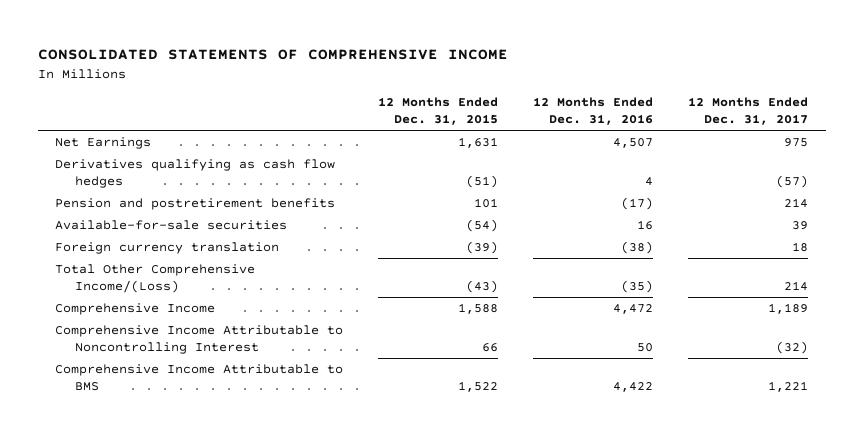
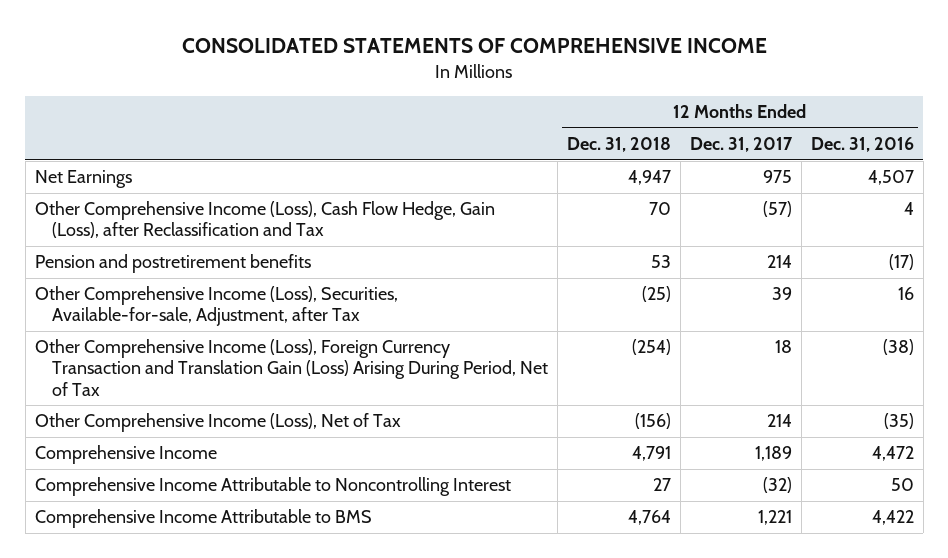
- | 12 Months Ended Dec. 31, 2015 | 12 Months Ended Dec. 31, 2016 | 12 Months Ended Dec. 31, 2017
+ | 12 Months Ended Dec. 31, 2018 | 12 Months Ended Dec. 31, 2017 | 12 Months Ended Dec. 31, 2016
- Derivatives qualifying as cash flow hedges | (51) | 4 | (57)
+ Other Comprehensive Income (Loss), Cash Flow Hedge, Gain (Loss), after Reclassification and Tax | 70 | (57) | 4
- Available-for-sale securities | (54) | 16 | 39
- Foreign currency translation | (39) | (38) | 18
- Total Other Comprehensive Income/(Loss) | (43) | (35) | 214
+ Other Comprehensive Income (Loss), Securities, Available-for-sale, Adjustment, after Tax | (25) | 39 | 16
+ Other Comprehensive Income (Loss), Foreign Currency Transaction and Translation Gain (Loss) Arising During Period, Net of Tax | (254) | 18 | (38)
+ Other Comprehensive Income (Loss), Net of Tax | (156) | 214 | (35)

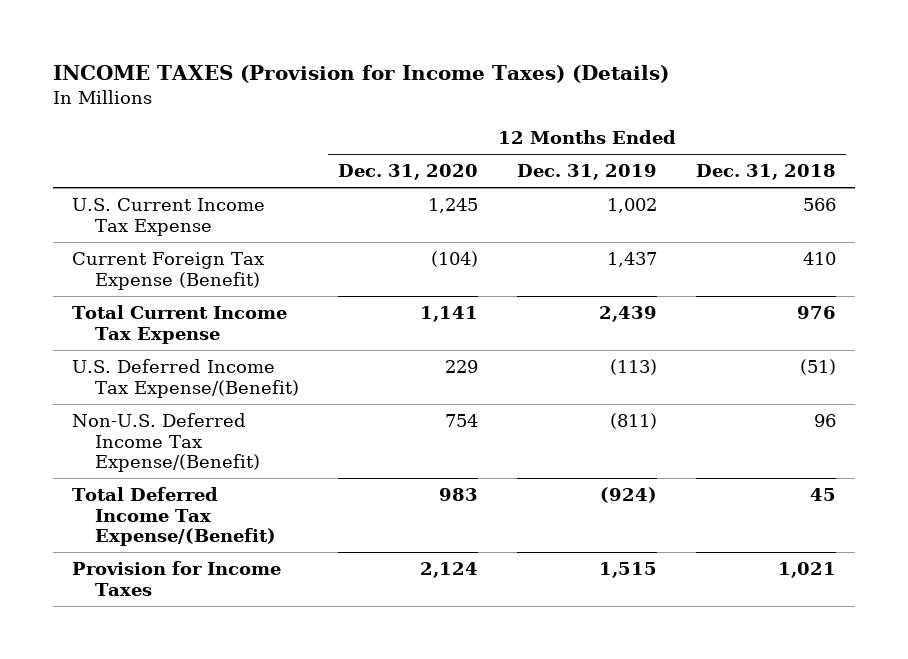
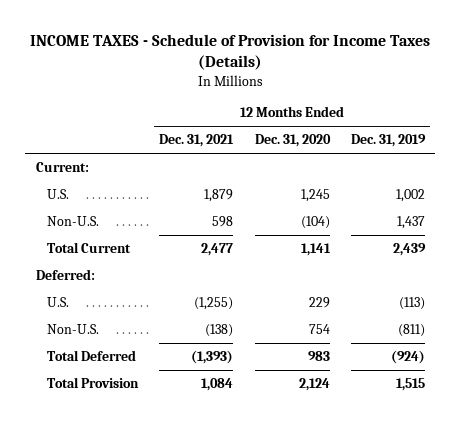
- INCOME TAXES (Provision for Income Taxes) (Details)
+ INCOME TAXES - Schedule of Provision for Income Taxes (Details)
- | 12 Months Ended Dec. 31, 2020 | 12 Months Ended Dec. 31, 2019 | 12 Months Ended Dec. 31, 2018
+ | 12 Months Ended Dec. 31, 2021 | 12 Months Ended Dec. 31, 2020 | 12 Months Ended Dec. 31, 2019
- U.S. Current Income Tax Expense | 1,245 | 1,002 | 566
- Current Foreign Tax Expense (Benefit) | (104) | 1,437 | 410
- Total Current Income Tax Expense | 1,141 | 2,439 | 976
- U.S. Deferred Income Tax Expense/(Benefit) | 229 | (113) | (51)
- Non-U.S. Deferred Income Tax Expense/(Benefit) | 754 | (811) | 96
- Total Deferred Income Tax Expense/(Benefit) | 983 | (924) | 45
- Provision for Income Taxes | 2,124 | 1,515 | 1,021
+ Current:
+ U.S. | 1,879 | 1,245 | 1,002
+ Non-U.S. | 598 | (104) | 1,437
+ Total Current | 2,477 | 1,141 | 2,439
+ Deferred:
+ U.S. | (1,255) | 229 | (113)
+ Non-U.S. | (138) | 754 | (811)
+ Total Deferred | (1,393) | 983 | (924)
+ Total Provision | 1,084 | 2,124 | 1,515

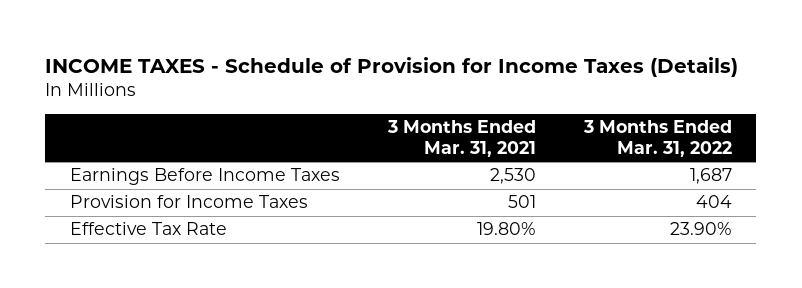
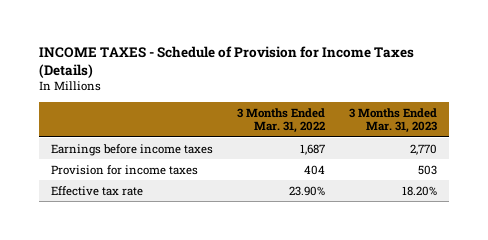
- | 3 Months Ended Mar. 31, 2021 | 3 Months Ended Mar. 31, 2022
+ | 3 Months Ended Mar. 31, 2022 | 3 Months Ended Mar. 31, 2023
- Earnings Before Income Taxes | 2,530 | 1,687
- Provision for Income Taxes | 501 | 404
- Effective Tax Rate | 19.80% | 23.90%
+ Earnings before income taxes | 1,687 | 2,770
+ Provision for income taxes | 404 | 503
+ Effective tax rate | 23.90% | 18.20%

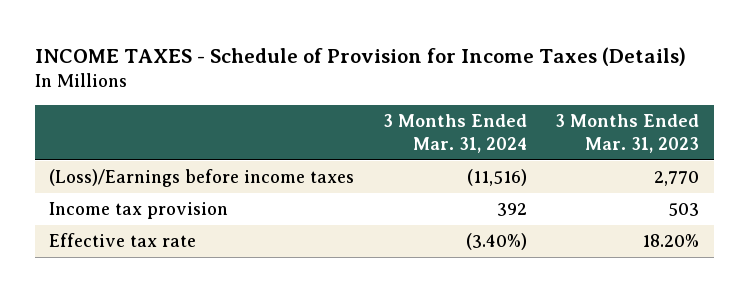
- | 3 Months Ended Mar. 31, 2022 | 3 Months Ended Mar. 31, 2023
+ | 3 Months Ended Mar. 31, 2024 | 3 Months Ended Mar. 31, 2023
- Earnings before income taxes | 1,687 | 2,770
- Provision for income taxes | 404 | 503
+ (Loss)/Earnings before income taxes | (11,516) | 2,770
+ Income tax provision | 392 | 503

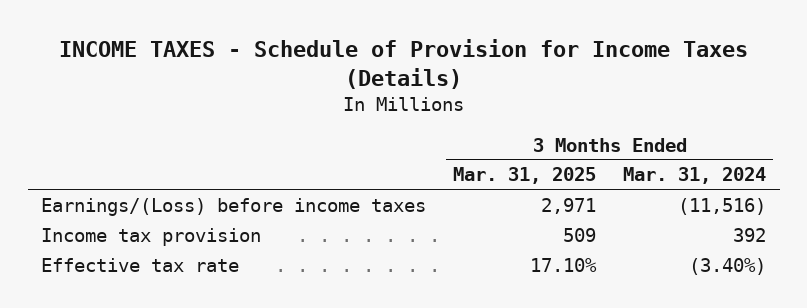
- | 3 Months Ended Mar. 31, 2024 | 3 Months Ended Mar. 31, 2023
+ | 3 Months Ended Mar. 31, 2025 | 3 Months Ended Mar. 31, 2024
- (Loss)/Earnings before income taxes | (11,516) | 2,770
+ Earnings/(Loss) before income taxes | 2,971 | (11,516)

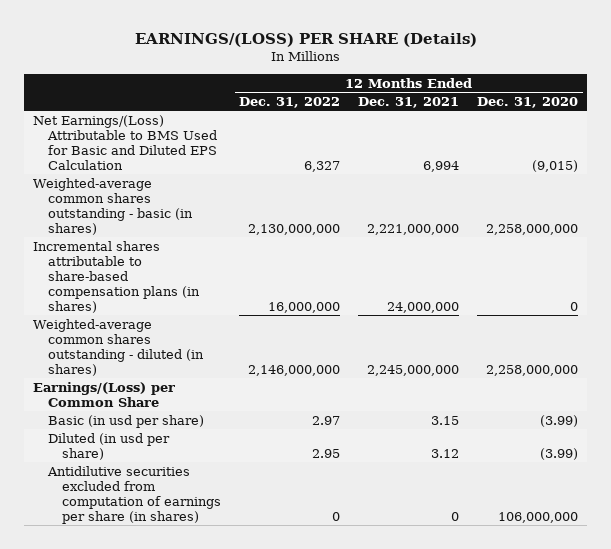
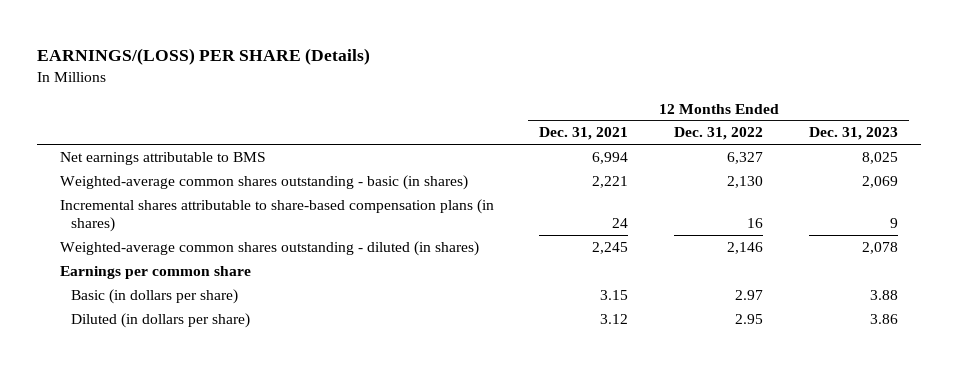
- | 12 Months Ended Dec. 31, 2022 | 12 Months Ended Dec. 31, 2021 | 12 Months Ended Dec. 31, 2020
+ | 12 Months Ended Dec. 31, 2021 | 12 Months Ended Dec. 31, 2022 | 12 Months Ended Dec. 31, 2023
- Net Earnings/(Loss) Attributable to BMS Used for Basic and Diluted EPS Calculation | 6,327 | 6,994 | (9,015)
- Weighted-average common shares outstanding - basic (in shares) | 2,130,000,000 | 2,221,000,000 | 2,258,000,000
- Incremental shares attributable to share-based compensation plans (in shares) | 16,000,000 | 24,000,000 | 0
- Weighted-average common shares outstanding - diluted (in shares) | 2,146,000,000 | 2,245,000,000 | 2,258,000,000
- Earnings/(Loss) per Common Share
- Basic (in usd per share) | 2.97 | 3.15 | (3.99)
- Diluted (in usd per share) | 2.95 | 3.12 | (3.99)
- Antidilutive securities excluded from computation of earnings per share (in shares) | 0 | 0 | 106,000,000
+ Net earnings attributable to BMS | 6,994 | 6,327 | 8,025
+ Weighted-average common shares outstanding - basic (in shares) | 2,221 | 2,130 | 2,069
+ Incremental shares attributable to share-based compensation plans (in shares) | 24 | 16 | 9
+ Weighted-average common shares outstanding - diluted (in shares) | 2,245 | 2,146 | 2,078
+ Earnings per common share
+ Basic (in dollars per share) | 3.15 | 2.97 | 3.88
+ Diluted (in dollars per share) | 3.12 | 2.95 | 3.86

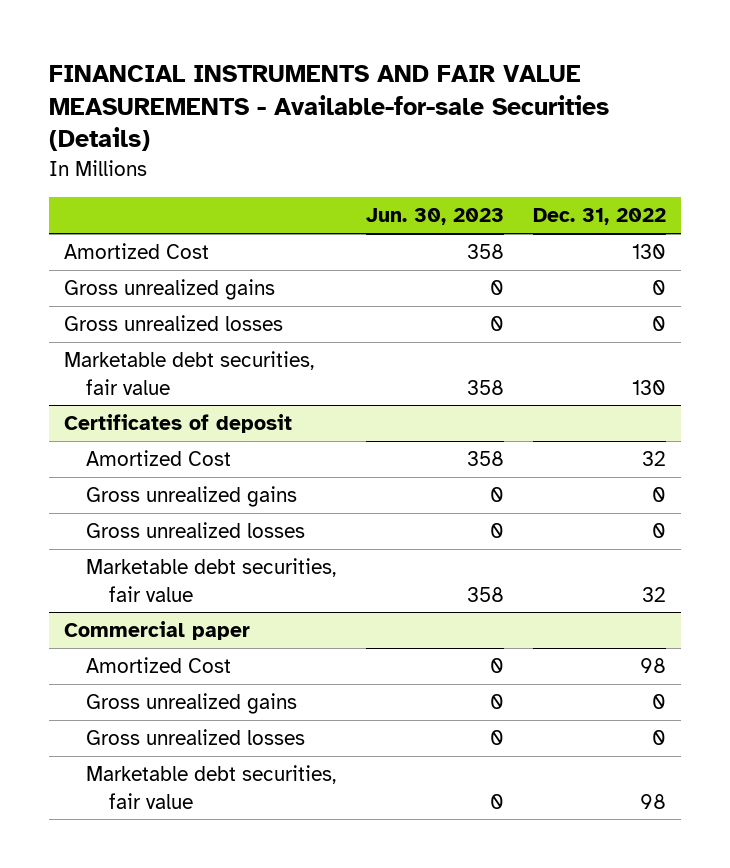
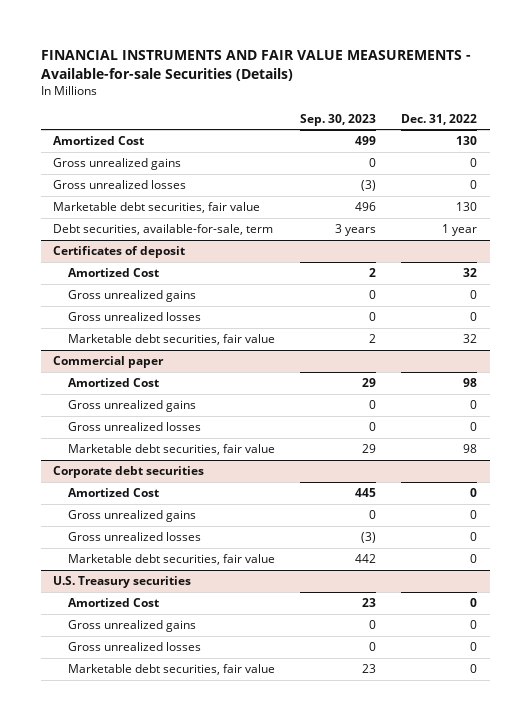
- | Jun. 30, 2023 | Dec. 31, 2022
+ | Sep. 30, 2023 | Dec. 31, 2022
+ Debt securities, available-for-sale, term | 3 years | 1 year
+ Corporate debt securities
+ Amortized Cost | 445 | 0
+ Gross unrealized gains | 0 | 0
+ Gross unrealized losses | (3) | 0
+ Marketable debt securities, fair value | 442 | 0
+ U.S. Treasury securities
+ Amortized Cost | 23 | 0
+ Gross unrealized gains | 0 | 0
+ Gross unrealized losses | 0 | 0
+ Marketable debt securities, fair value | 23 | 0

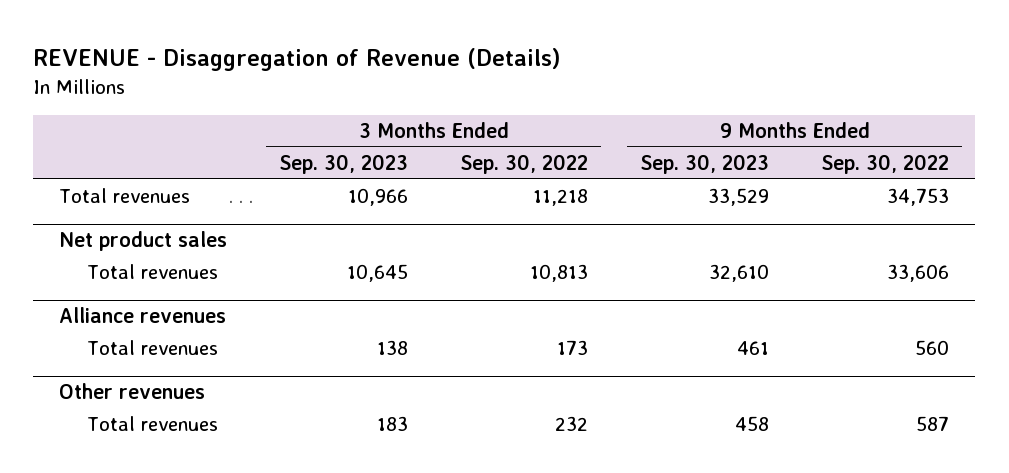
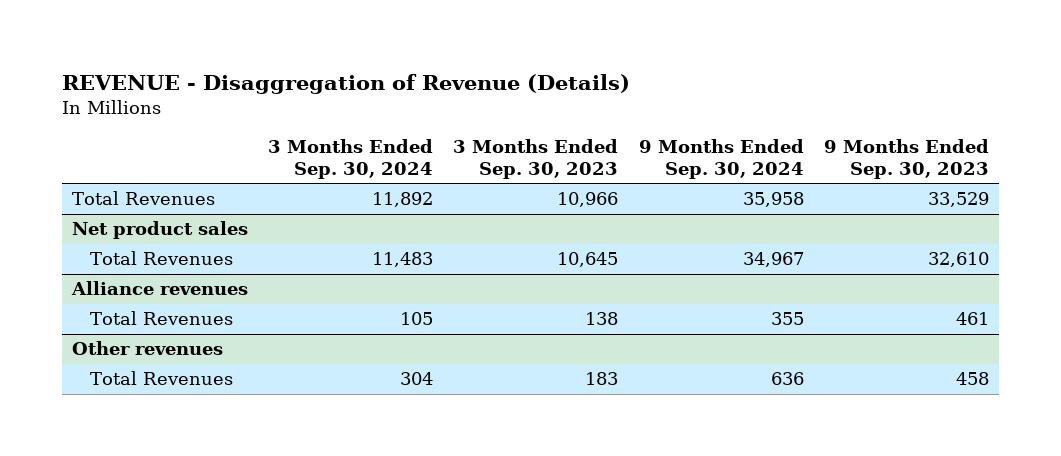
- | 3 Months Ended Sep. 30, 2023 | 3 Months Ended Sep. 30, 2022 | 9 Months Ended Sep. 30, 2023 | 9 Months Ended Sep. 30, 2022
+ | 3 Months Ended Sep. 30, 2024 | 3 Months Ended Sep. 30, 2023 | 9 Months Ended Sep. 30, 2024 | 9 Months Ended Sep. 30, 2023
- Total revenues | 10,966 | 11,218 | 33,529 | 34,753
+ Total Revenues | 11,892 | 10,966 | 35,958 | 33,529
@ Net product sales
- Total revenues | 10,645 | 10,813 | 32,610 | 33,606
+ Total Revenues | 11,483 | 10,645 | 34,967 | 32,610
@ Alliance revenues
- Total revenues | 138 | 173 | 461 | 560
+ Total Revenues | 105 | 138 | 355 | 461
@ Other revenues
- Total revenues | 183 | 232 | 458 | 587
+ Total Revenues | 304 | 183 | 636 | 458

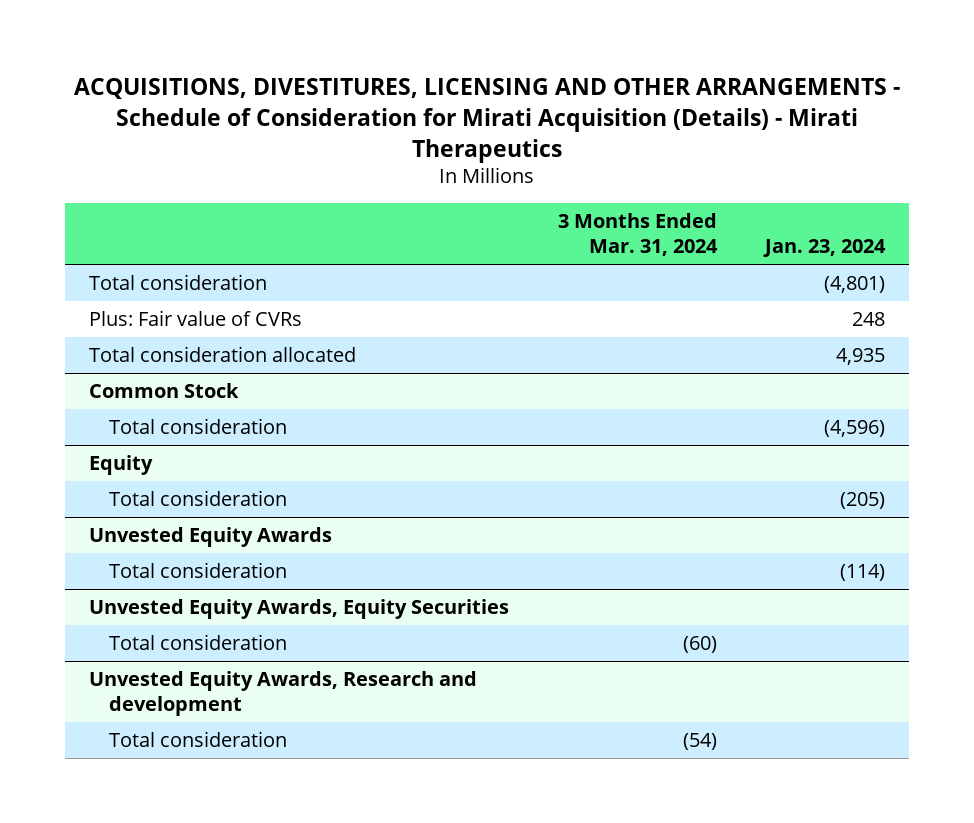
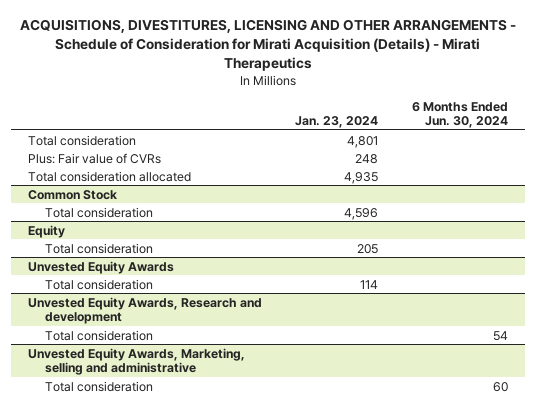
- | 3 Months Ended Mar. 31, 2024 | Jan. 23, 2024
+ | Jan. 23, 2024 | 6 Months Ended Jun. 30, 2024
- Total consideration | | (4,801)
+ Total consideration | 4,801 |
@ Common Stock
- Total consideration | | (4,596)
+ Total consideration | 4,596 |
@ Equity
- Total consideration | | (205)
+ Total consideration | 205 |
@ Unvested Equity Awards
- Total consideration | | (114)
- Unvested Equity Awards, Equity Securities
- Total consideration | (60) |
@ Unvested Equity Awards
+ Total consideration | 114 |
+ Unvested Equity Awards, Marketing, selling and administrative
+ Total consideration | | 60

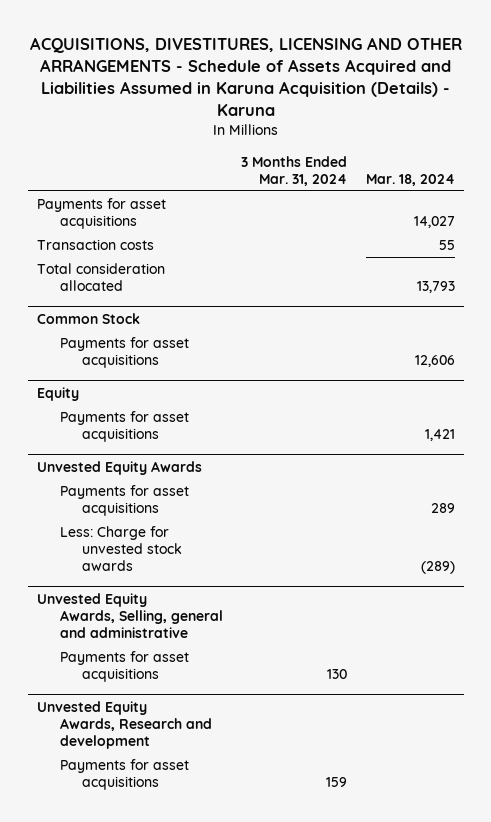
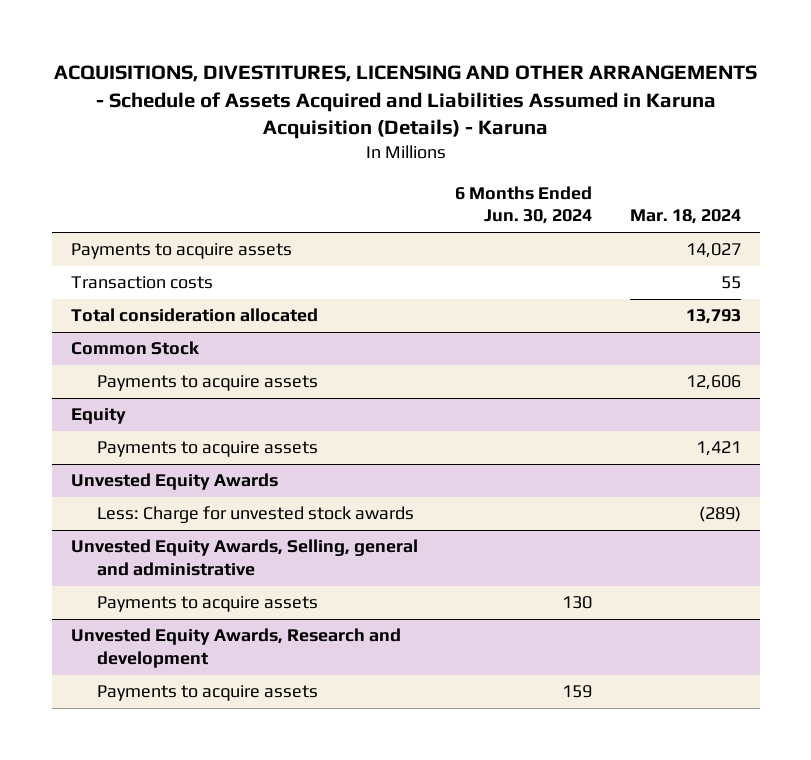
- | 3 Months Ended Mar. 31, 2024 | Mar. 18, 2024
+ | 6 Months Ended Jun. 30, 2024 | Mar. 18, 2024
- Payments for asset acquisitions | | 14,027
+ Payments to acquire assets | | 14,027
@ Common Stock
- Payments for asset acquisitions | | 12,606
+ Payments to acquire assets | | 12,606
@ Equity
- Payments for asset acquisitions | | 1,421
+ Payments to acquire assets | | 1,421
@ Unvested Equity Awards
- Payments for asset acquisitions | | 289
@ Unvested Equity Awards, Selling, general and administrative
- Payments for asset acquisitions | 130 |
+ Payments to acquire assets | 130 |
@ Unvested Equity Awards, Research and development
- Payments for asset acquisitions | 159 |
+ Payments to acquire assets | 159 |

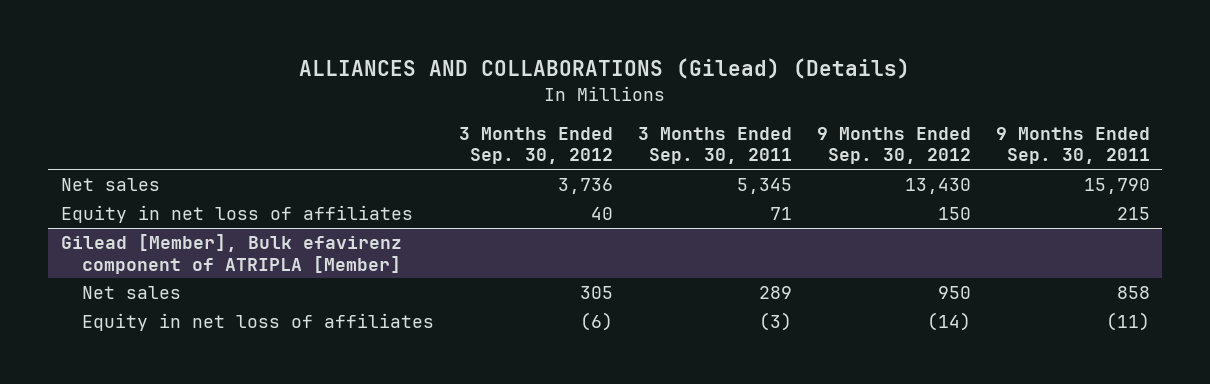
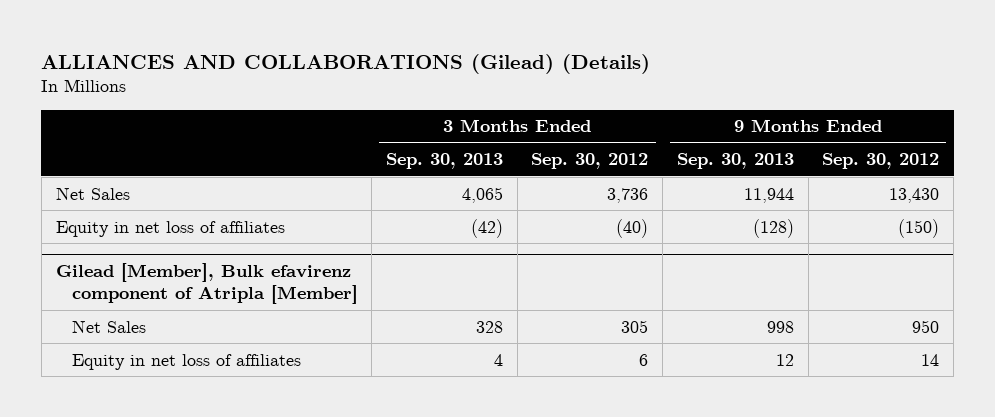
- | 3 Months Ended Sep. 30, 2012 | 3 Months Ended Sep. 30, 2011 | 9 Months Ended Sep. 30, 2012 | 9 Months Ended Sep. 30, 2011
+ | 3 Months Ended Sep. 30, 2013 | 3 Months Ended Sep. 30, 2012 | 9 Months Ended Sep. 30, 2013 | 9 Months Ended Sep. 30, 2012
- Net sales | 3,736 | 5,345 | 13,430 | 15,790
- Equity in net loss of affiliates | 40 | 71 | 150 | 215
- Gilead [Member], Bulk efavirenz component of ATRIPLA [Member]
- Net sales | 305 | 289 | 950 | 858
- Equity in net loss of affiliates | (6) | (3) | (14) | (11)
+ Net Sales | 4,065 | 3,736 | 11,944 | 13,430
+ Equity in net loss of affiliates | (42) | (40) | (128) | (150)
+ Gilead [Member], Bulk efavirenz component of Atripla [Member]
+ Net Sales | 328 | 305 | 998 | 950
+ Equity in net loss of affiliates | 4 | 6 | 12 | 14

